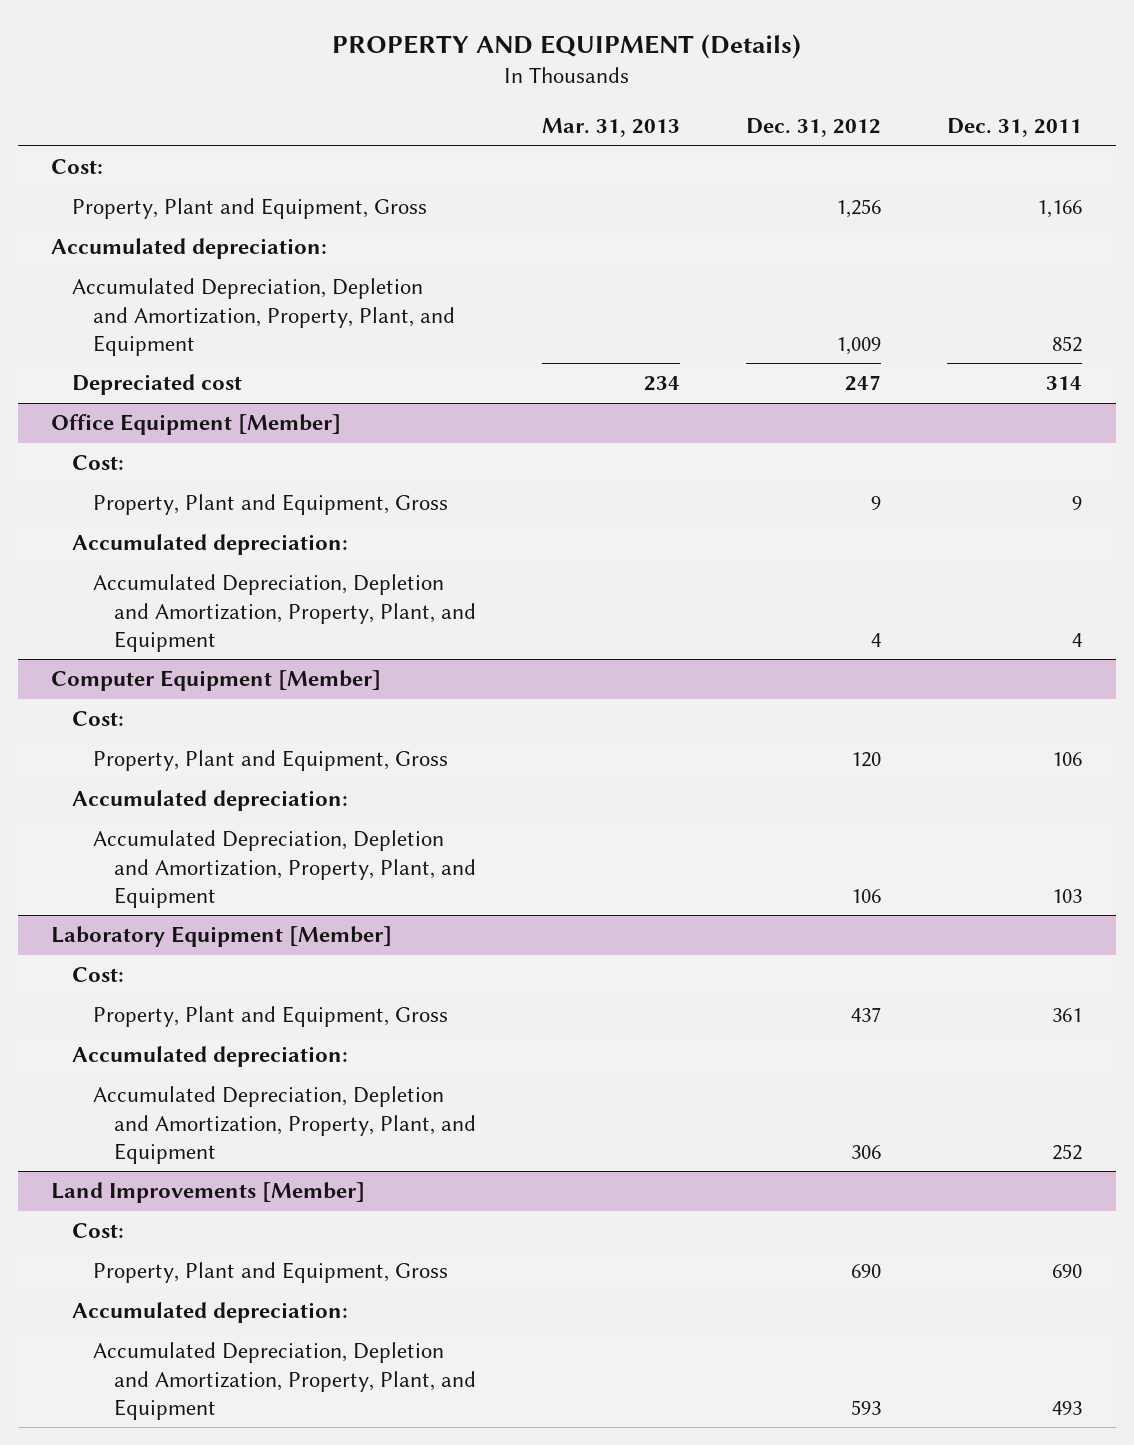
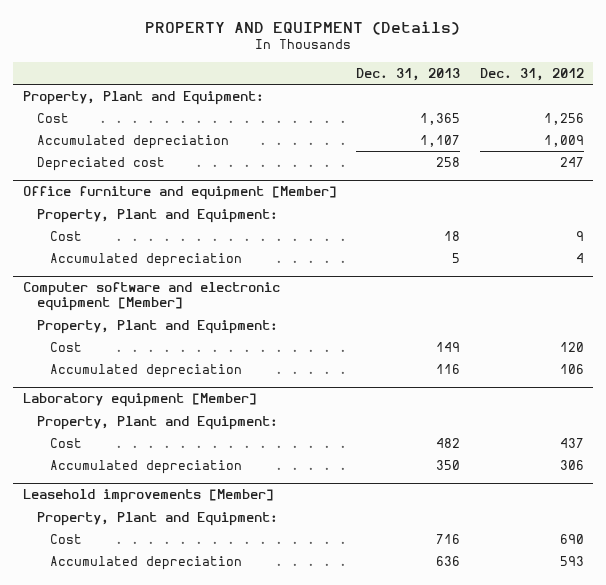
- | Mar. 31, 2013 | Dec. 31, 2012 | Dec. 31, 2011
+ | Dec. 31, 2013 | Dec. 31, 2012
- Cost:
- Property, Plant and Equipment, Gross | | 1,256 | 1,166
- Accumulated depreciation:
- Accumulated Depreciation, Depletion and Amortization, Property, Plant, and Equipment | | 1,009 | 852
+ Property, Plant and Equipment:
+ Cost | 1,365 | 1,256
+ Accumulated depreciation | 1,107 | 1,009
- Office Equipment [Member]
- Cost:
- Property, Plant and Equipment, Gross | | 9 | 9
- Accumulated depreciation:
- Accumulated Depreciation, Depletion and Amortization, Property, Plant, and Equipment | | 4 | 4
- Computer Equipment [Member]
- Cost:
- Property, Plant and Equipment, Gross | | 120 | 106
- Accumulated depreciation:
- Accumulated Depreciation, Depletion and Amortization, Property, Plant, and Equipment | | 106 | 103
- Laboratory Equipment [Member]
- Cost:
- Property, Plant and Equipment, Gross | | 437 | 361
- Accumulated depreciation:
- Accumulated Depreciation, Depletion and Amortization, Property, Plant, and Equipment | | 306 | 252
- Land Improvements [Member]
- Cost:
- Property, Plant and Equipment, Gross | | 690 | 690
- Accumulated depreciation:
- Accumulated Depreciation, Depletion and Amortization, Property, Plant, and Equipment | | 593 | 493
+ Office furniture and equipment [Member]
+ Property, Plant and Equipment:
+ Cost | 18 | 9
+ Accumulated depreciation | 5 | 4
+ Computer software and electronic equipment [Member]
+ Property, Plant and Equipment:
+ Cost | 149 | 120
+ Accumulated depreciation | 116 | 106
+ Laboratory equipment [Member]
+ Property, Plant and Equipment:
+ Cost | 482 | 437
+ Accumulated depreciation | 350 | 306
+ Leasehold improvements [Member]
+ Property, Plant and Equipment:
+ Cost | 716 | 690
+ Accumulated depreciation | 636 | 593

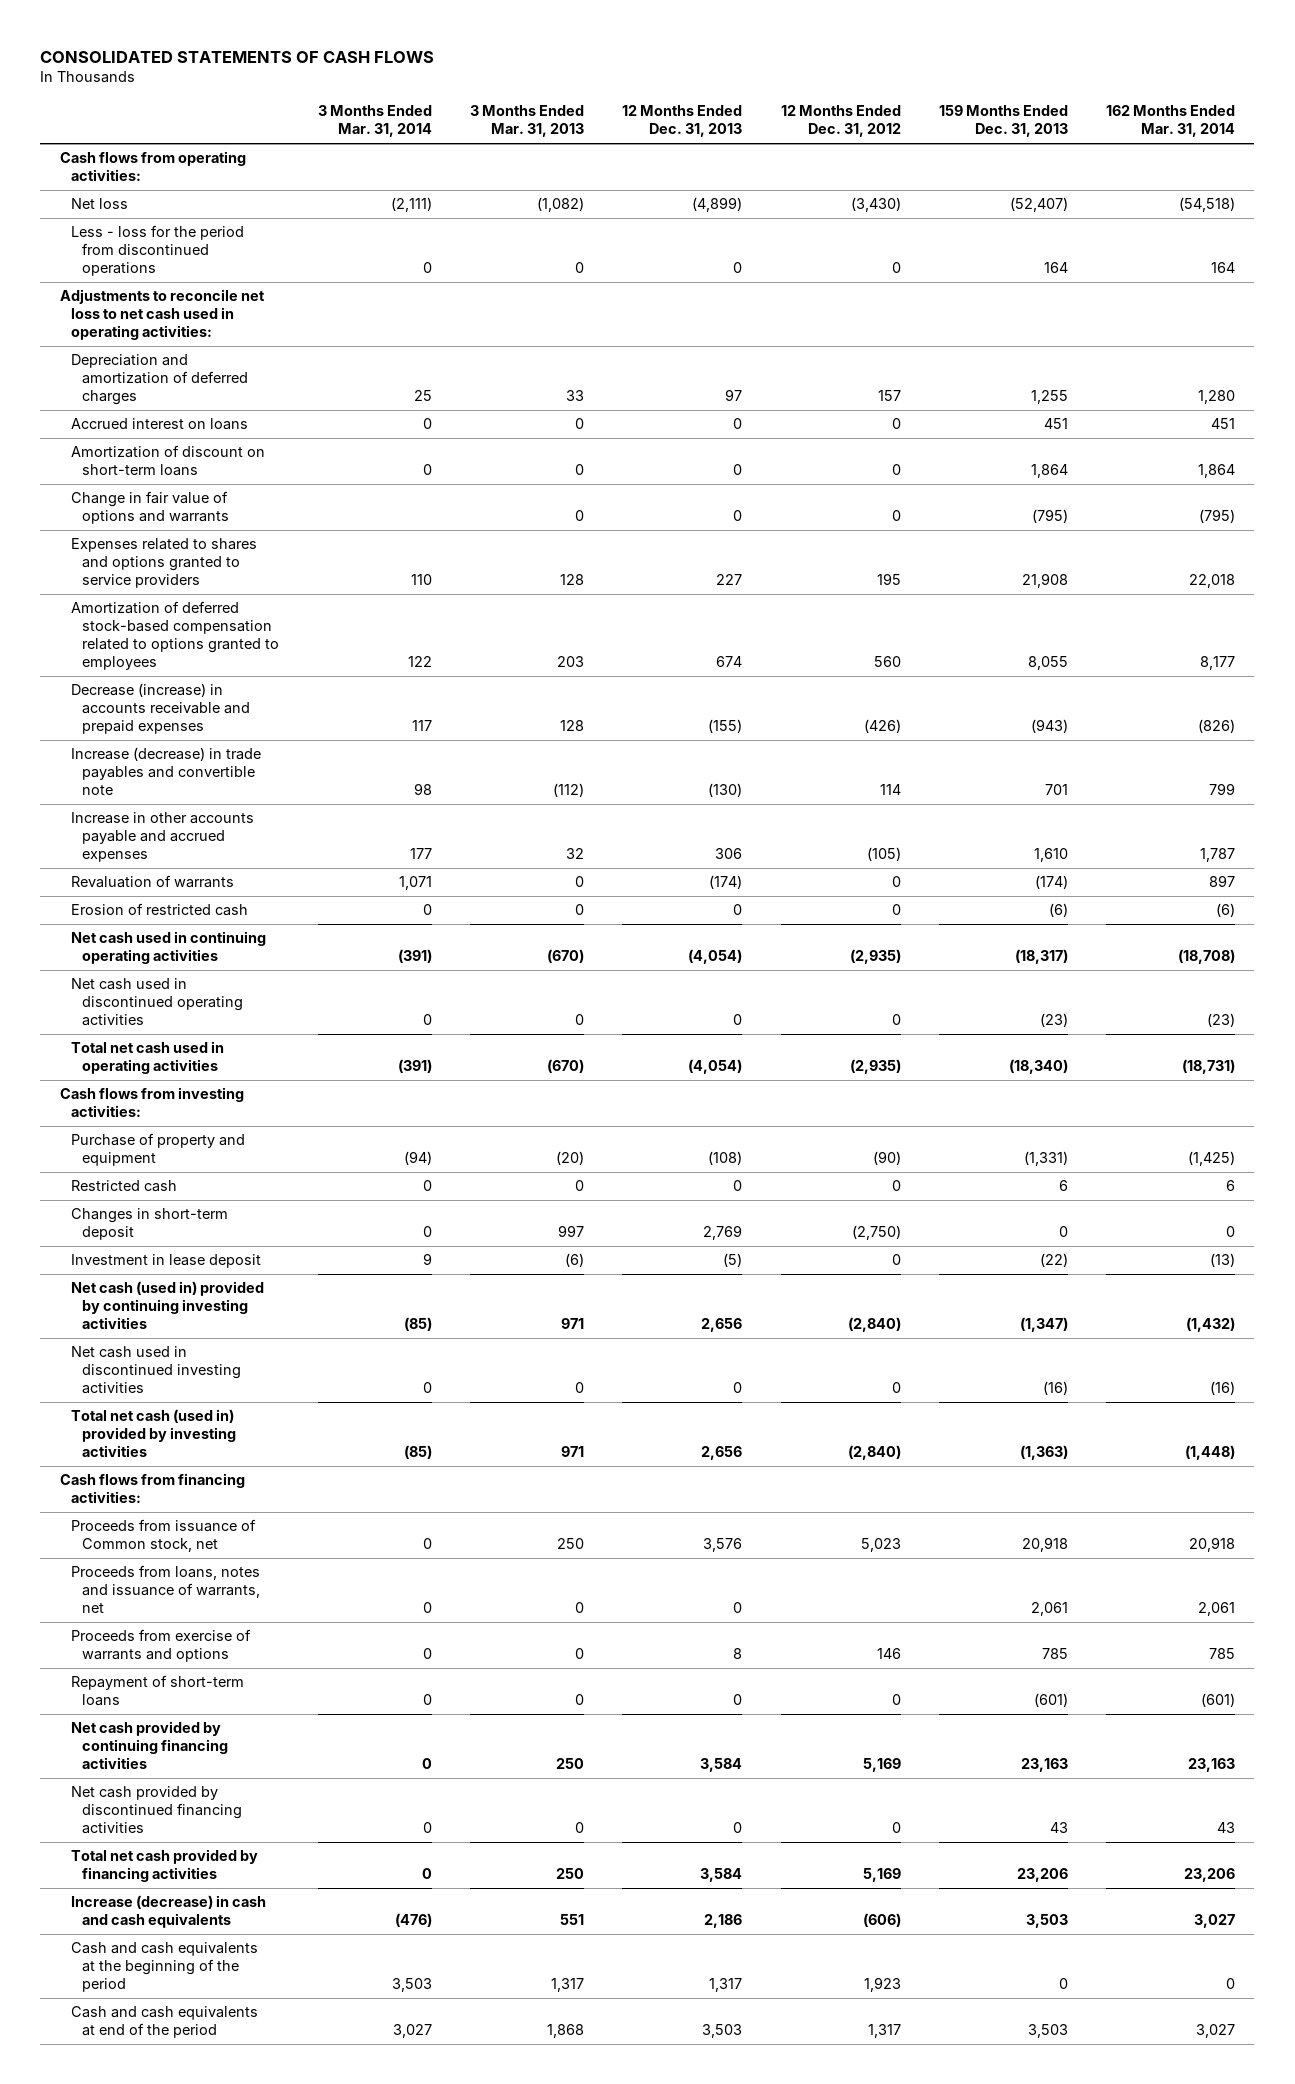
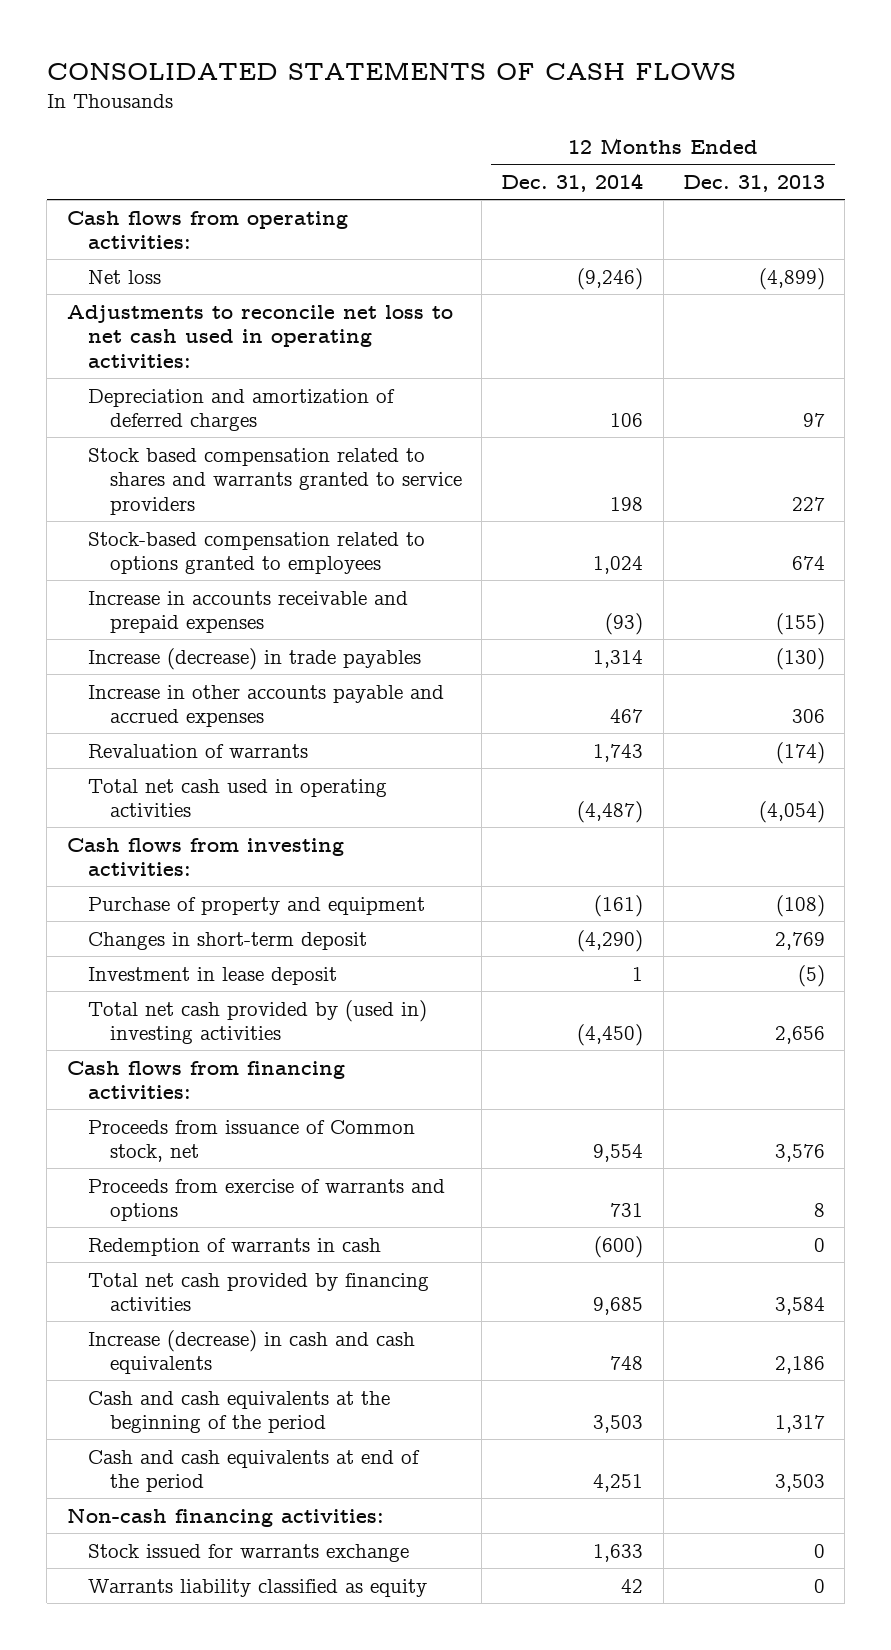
- | 3 Months Ended Mar. 31, 2014 | 3 Months Ended Mar. 31, 2013 | 12 Months Ended Dec. 31, 2013 | 12 Months Ended Dec. 31, 2012 | 159 Months Ended Dec. 31, 2013 | 162 Months Ended Mar. 31, 2014
+ | 12 Months Ended Dec. 31, 2014 | 12 Months Ended Dec. 31, 2013
- Less - loss for the period from discontinued operations | 0 | 0 | 0 | 0 | 164 | 164
- Accrued interest on loans | 0 | 0 | 0 | 0 | 451 | 451
- Amortization of discount on short-term loans | 0 | 0 | 0 | 0 | 1,864 | 1,864
- Change in fair value of options and warrants | | 0 | 0 | 0 | (795) | (795)
- Expenses related to shares and options granted to service providers | 110 | 128 | 227 | 195 | 21,908 | 22,018
- Amortization of deferred stock-based compensation related to options granted to employees | 122 | 203 | 674 | 560 | 8,055 | 8,177
- Decrease (increase) in accounts receivable and prepaid expenses | 117 | 128 | (155) | (426) | (943) | (826)
- Increase (decrease) in trade payables and convertible note | 98 | (112) | (130) | 114 | 701 | 799
+ Stock based compensation related to shares and warrants granted to service providers | 198 | 227
+ Stock-based compensation related to options granted to employees | 1,024 | 674
+ Increase in accounts receivable and prepaid expenses | (93) | (155)
+ Increase (decrease) in trade payables | 1,314 | (130)
- Erosion of restricted cash | 0 | 0 | 0 | 0 | (6) | (6)
- Net cash used in continuing operating activities | (391) | (670) | (4,054) | (2,935) | (18,317) | (18,708)
- Net cash used in discontinued operating activities | 0 | 0 | 0 | 0 | (23) | (23)
- Restricted cash | 0 | 0 | 0 | 0 | 6 | 6
- Net cash (used in) provided by continuing investing activities | (85) | 971 | 2,656 | (2,840) | (1,347) | (1,432)
- Net cash used in discontinued investing activities | 0 | 0 | 0 | 0 | (16) | (16)
- Total net cash (used in) provided by investing activities | (85) | 971 | 2,656 | (2,840) | (1,363) | (1,448)
+ Total net cash provided by (used in) investing activities | (4,450) | 2,656
- Proceeds from loans, notes and issuance of warrants, net | 0 | 0 | 0 | | 2,061 | 2,061
- Repayment of short-term loans | 0 | 0 | 0 | 0 | (601) | (601)
- Net cash provided by continuing financing activities | 0 | 250 | 3,584 | 5,169 | 23,163 | 23,163
- Net cash provided by discontinued financing activities | 0 | 0 | 0 | 0 | 43 | 43
+ Redemption of warrants in cash | (600) | 0
+ Non-cash financing activities:
+ Stock issued for warrants exchange | 1,633 | 0
+ Warrants liability classified as equity | 42 | 0

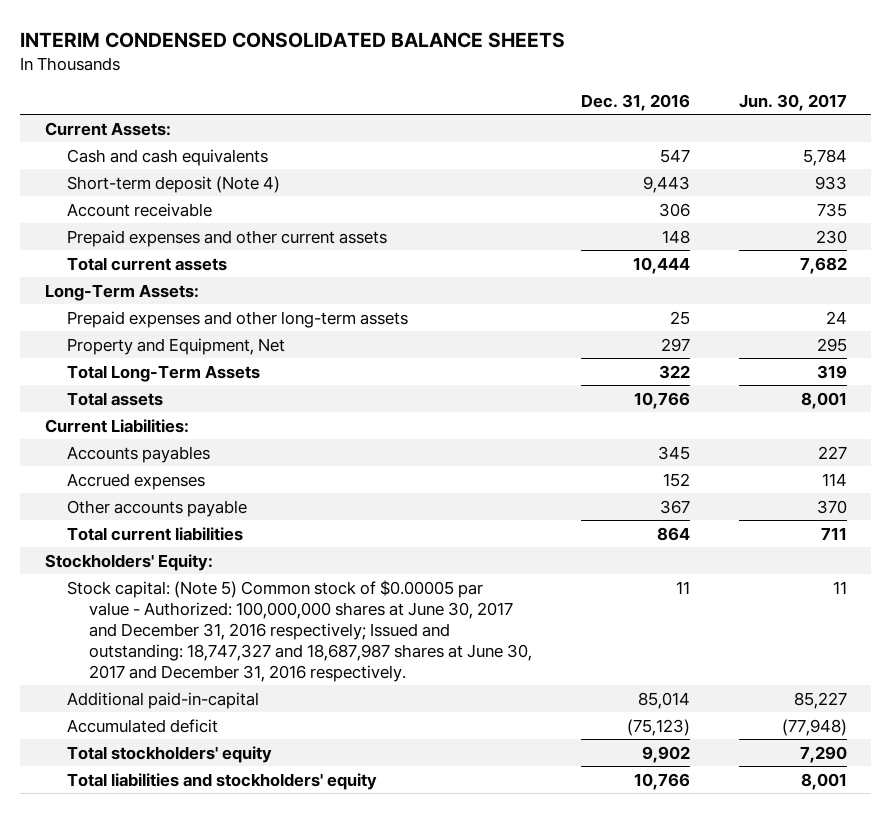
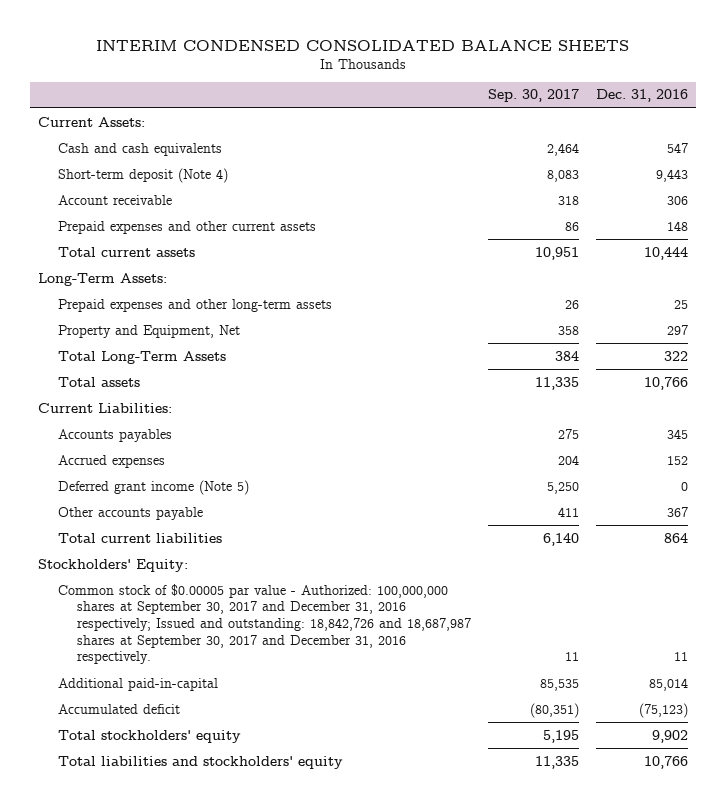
- | Dec. 31, 2016 | Jun. 30, 2017
+ | Sep. 30, 2017 | Dec. 31, 2016
+ Deferred grant income (Note 5) | 5,250 | 0
- Stock capital: (Note 5) Common stock of $0.00005 par value - Authorized: 100,000,000 shares at June 30, 2017 and December 31, 2016 respectively; Issued and outstanding: 18,747,327 and 18,687,987 shares at June 30, 2017 and December 31, 2016 respectively. | 11 | 11
+ Common stock of $0.00005 par value - Authorized: 100,000,000 shares at September 30, 2017 and December 31, 2016 respectively; Issued and outstanding: 18,842,726 and 18,687,987 shares at September 30, 2017 and December 31, 2016 respectively. | 11 | 11

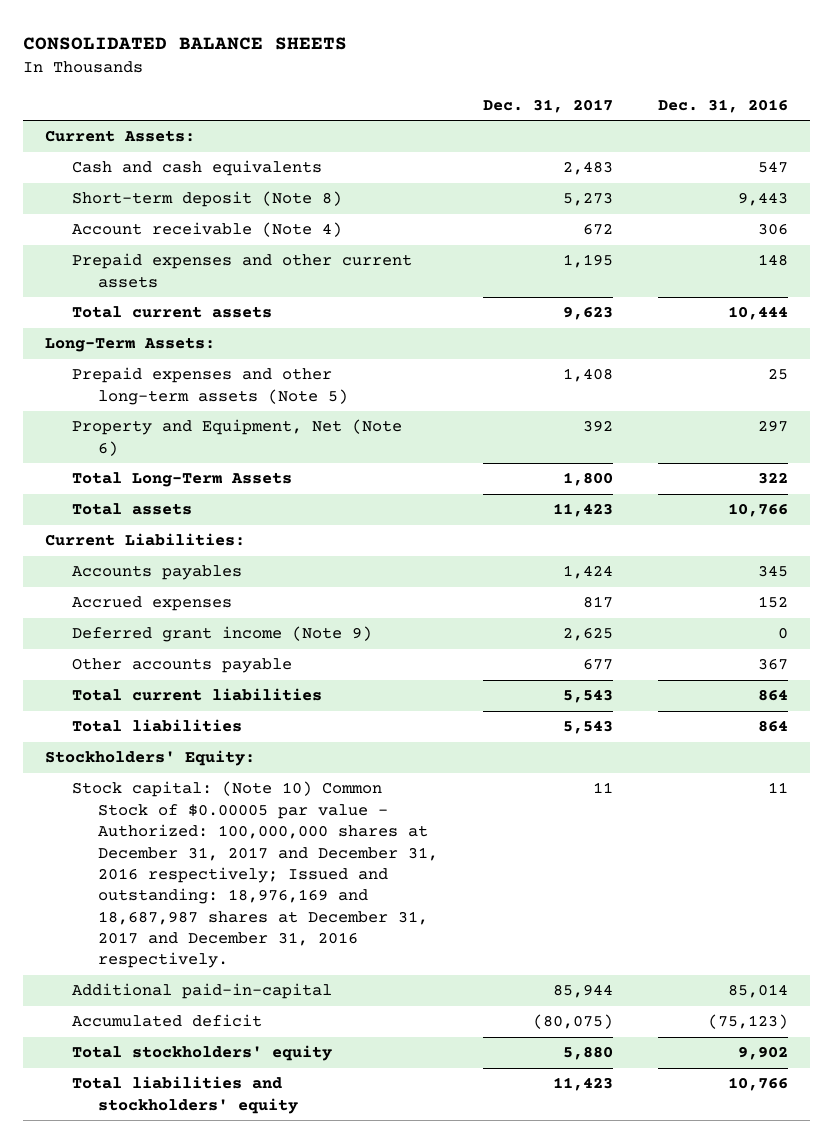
- INTERIM CONDENSED CONSOLIDATED BALANCE SHEETS
+ CONSOLIDATED BALANCE SHEETS
- | Sep. 30, 2017 | Dec. 31, 2016
+ | Dec. 31, 2017 | Dec. 31, 2016
- Short-term deposit (Note 4) | 8,083 | 9,443
- Account receivable | 318 | 306
+ Short-term deposit (Note 8) | 5,273 | 9,443
+ Account receivable (Note 4) | 672 | 306
- Prepaid expenses and other long-term assets | 26 | 25
- Property and Equipment, Net | 358 | 297
+ Prepaid expenses and other long-term assets (Note 5) | 1,408 | 25
+ Property and Equipment, Net (Note 6) | 392 | 297
- Deferred grant income (Note 5) | 5,250 | 0
+ Deferred grant income (Note 9) | 2,625 | 0
+ Total liabilities | 5,543 | 864
- Common stock of $0.00005 par value - Authorized: 100,000,000 shares at September 30, 2017 and December 31, 2016 respectively; Issued and outstanding: 18,842,726 and 18,687,987 shares at September 30, 2017 and December 31, 2016 respectively. | 11 | 11
+ Stock capital: (Note 10) Common Stock of $0.00005 par value - Authorized: 100,000,000 shares at December 31, 2017 and December 31, 2016 respectively; Issued and outstanding: 18,976,169 and 18,687,987 shares at December 31, 2017 and December 31, 2016 respectively. | 11 | 11

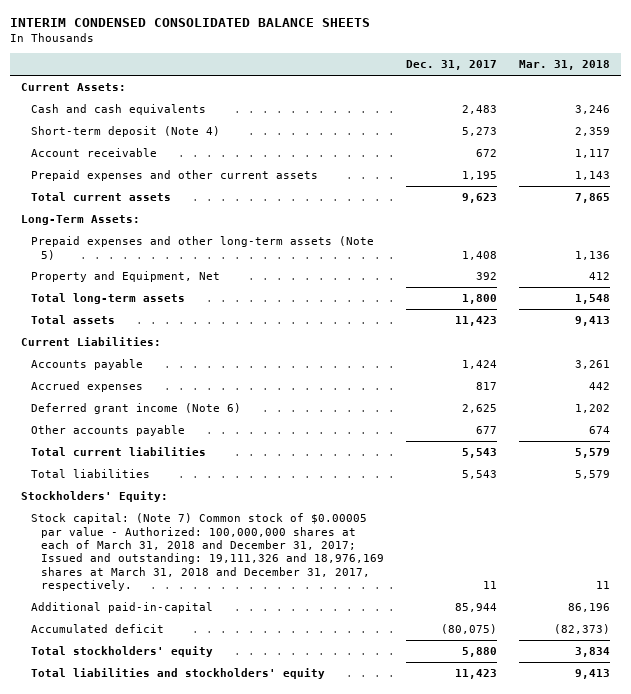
- CONSOLIDATED BALANCE SHEETS
+ INTERIM CONDENSED CONSOLIDATED BALANCE SHEETS
- | Dec. 31, 2017 | Dec. 31, 2016
+ | Dec. 31, 2017 | Mar. 31, 2018
- Short-term deposit (Note 8) | 5,273 | 9,443
- Account receivable (Note 4) | 672 | 306
+ Short-term deposit (Note 4) | 5,273 | 2,359
+ Account receivable | 672 | 1,117
- Property and Equipment, Net (Note 6) | 392 | 297
- Total Long-Term Assets | 1,800 | 322
+ Property and Equipment, Net | 392 | 412
+ Total long-term assets | 1,800 | 1,548
- Accounts payables | 1,424 | 345
+ Accounts payable | 1,424 | 3,261
- Deferred grant income (Note 9) | 2,625 | 0
+ Deferred grant income (Note 6) | 2,625 | 1,202
- Stock capital: (Note 10) Common Stock of $0.00005 par value - Authorized: 100,000,000 shares at December 31, 2017 and December 31, 2016 respectively; Issued and outstanding: 18,976,169 and 18,687,987 shares at December 31, 2017 and December 31, 2016 respectively. | 11 | 11
+ Stock capital: (Note 7) Common stock of $0.00005 par value - Authorized: 100,000,000 shares at each of March 31, 2018 and December 31, 2017; Issued and outstanding: 19,111,326 and 18,976,169 shares at March 31, 2018 and December 31, 2017, respectively. | 11 | 11

